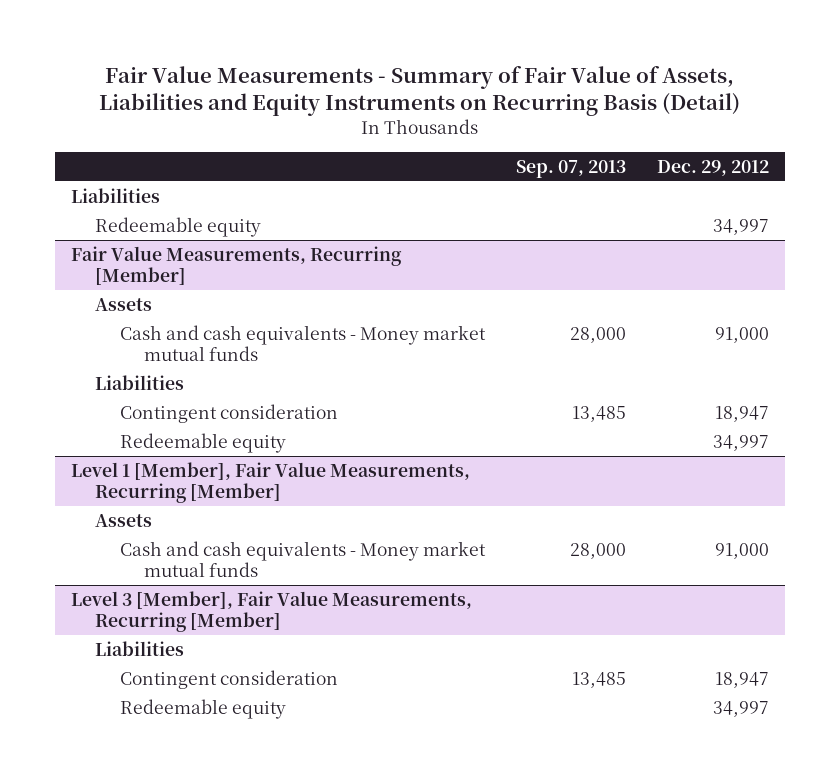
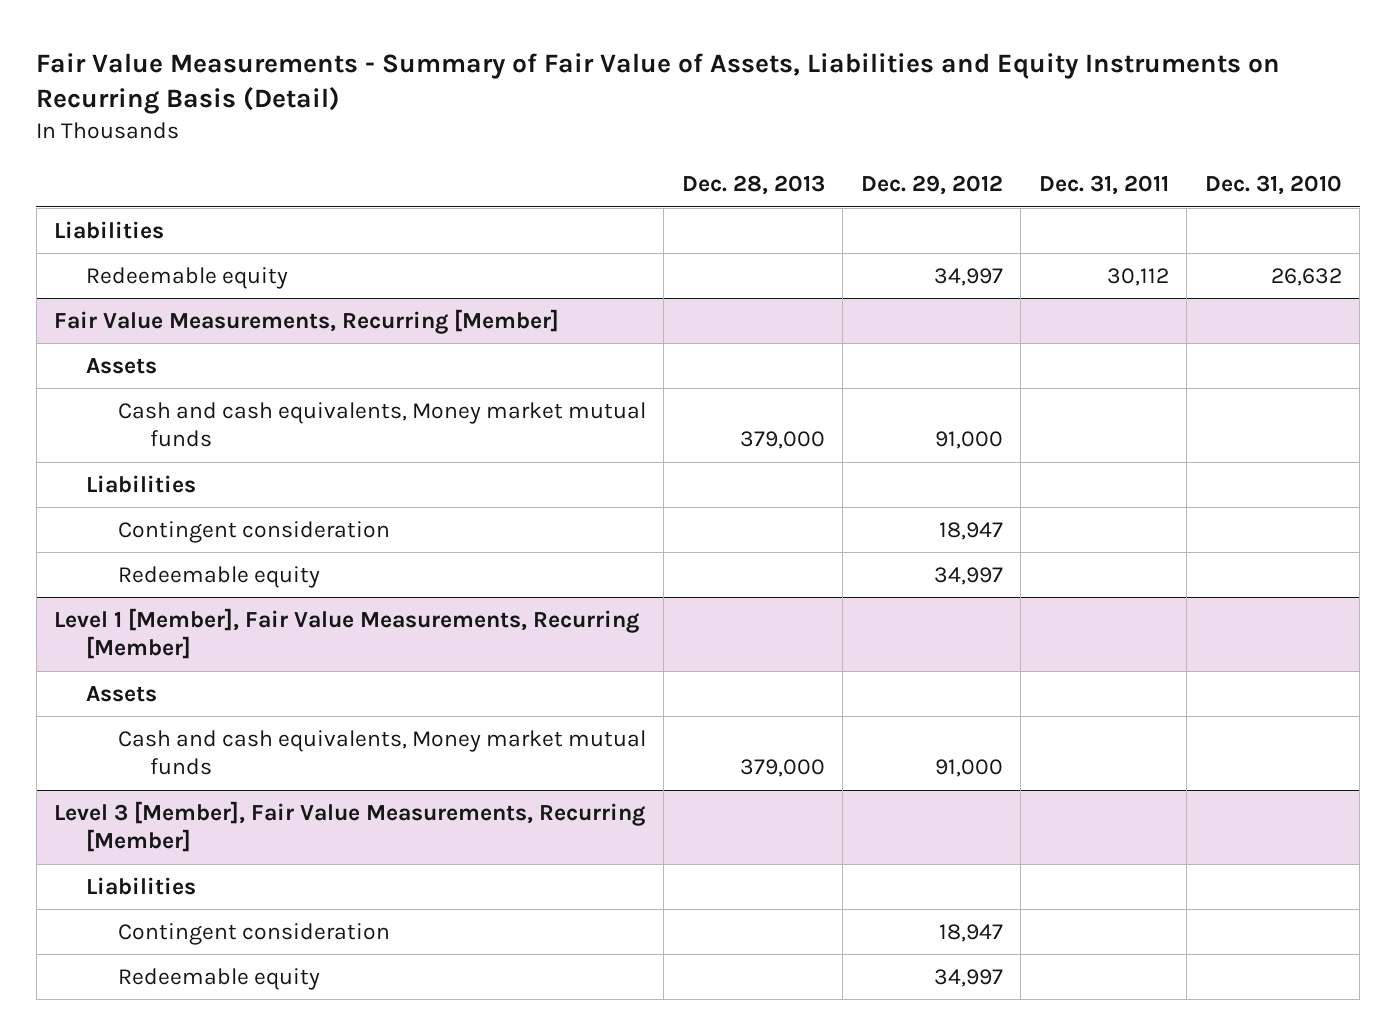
- | Sep. 07, 2013 | Dec. 29, 2012
+ | Dec. 28, 2013 | Dec. 29, 2012 | Dec. 31, 2011 | Dec. 31, 2010
@ Fair Value Measurements, Recurring [Member]
- Cash and cash equivalents - Money market mutual funds | 28,000 | 91,000
+ Cash and cash equivalents, Money market mutual funds | 379,000 | 91,000 | |
@ Level 1 [Member], Fair Value Measurements, Recurring [Member]
- Cash and cash equivalents - Money market mutual funds | 28,000 | 91,000
+ Cash and cash equivalents, Money market mutual funds | 379,000 | 91,000 | |

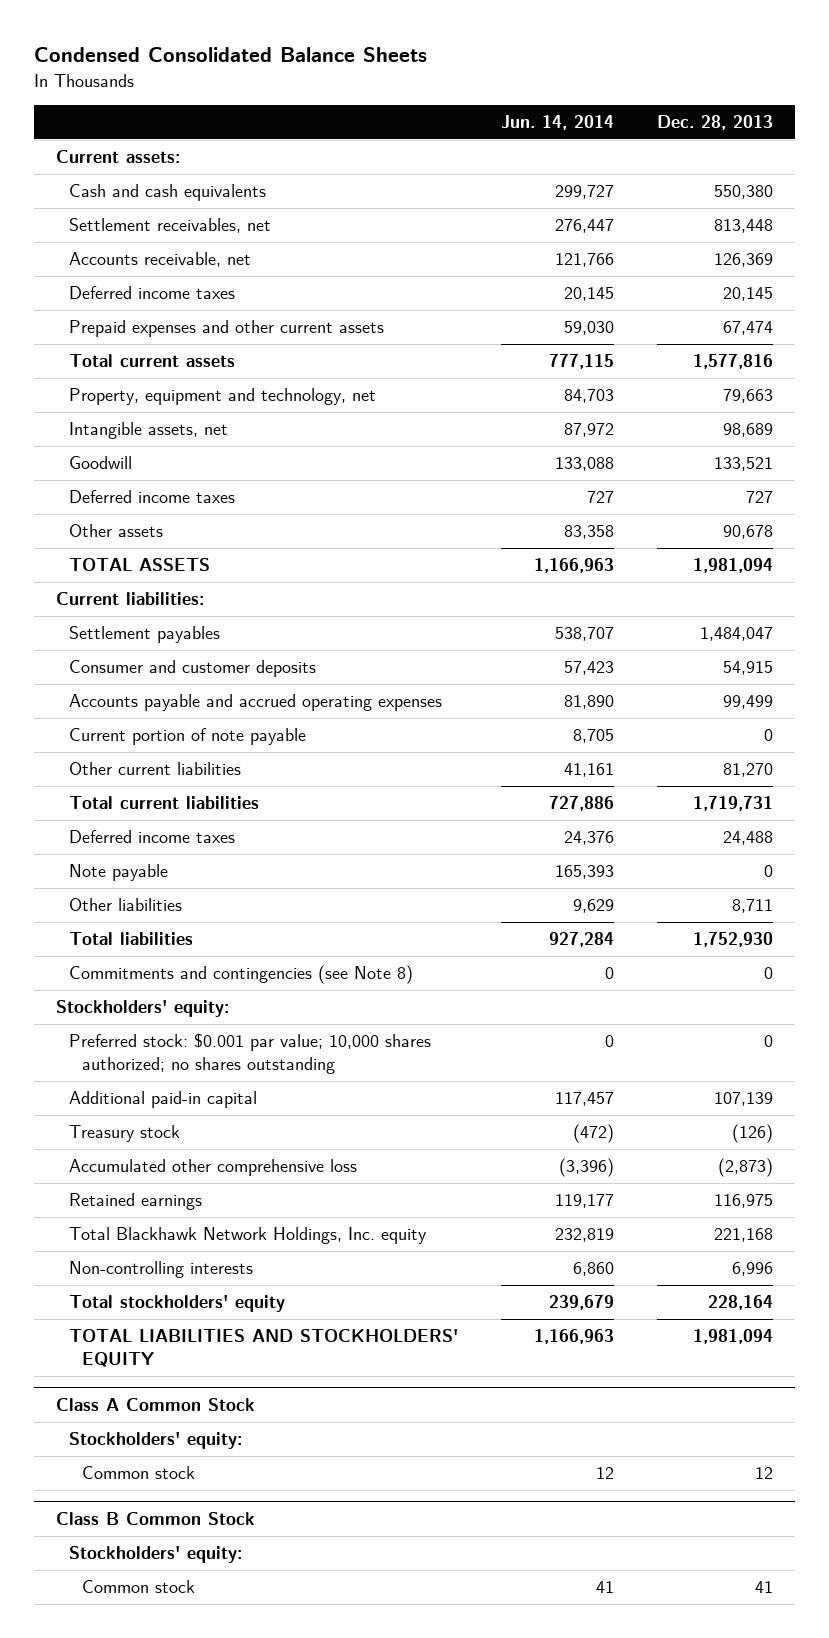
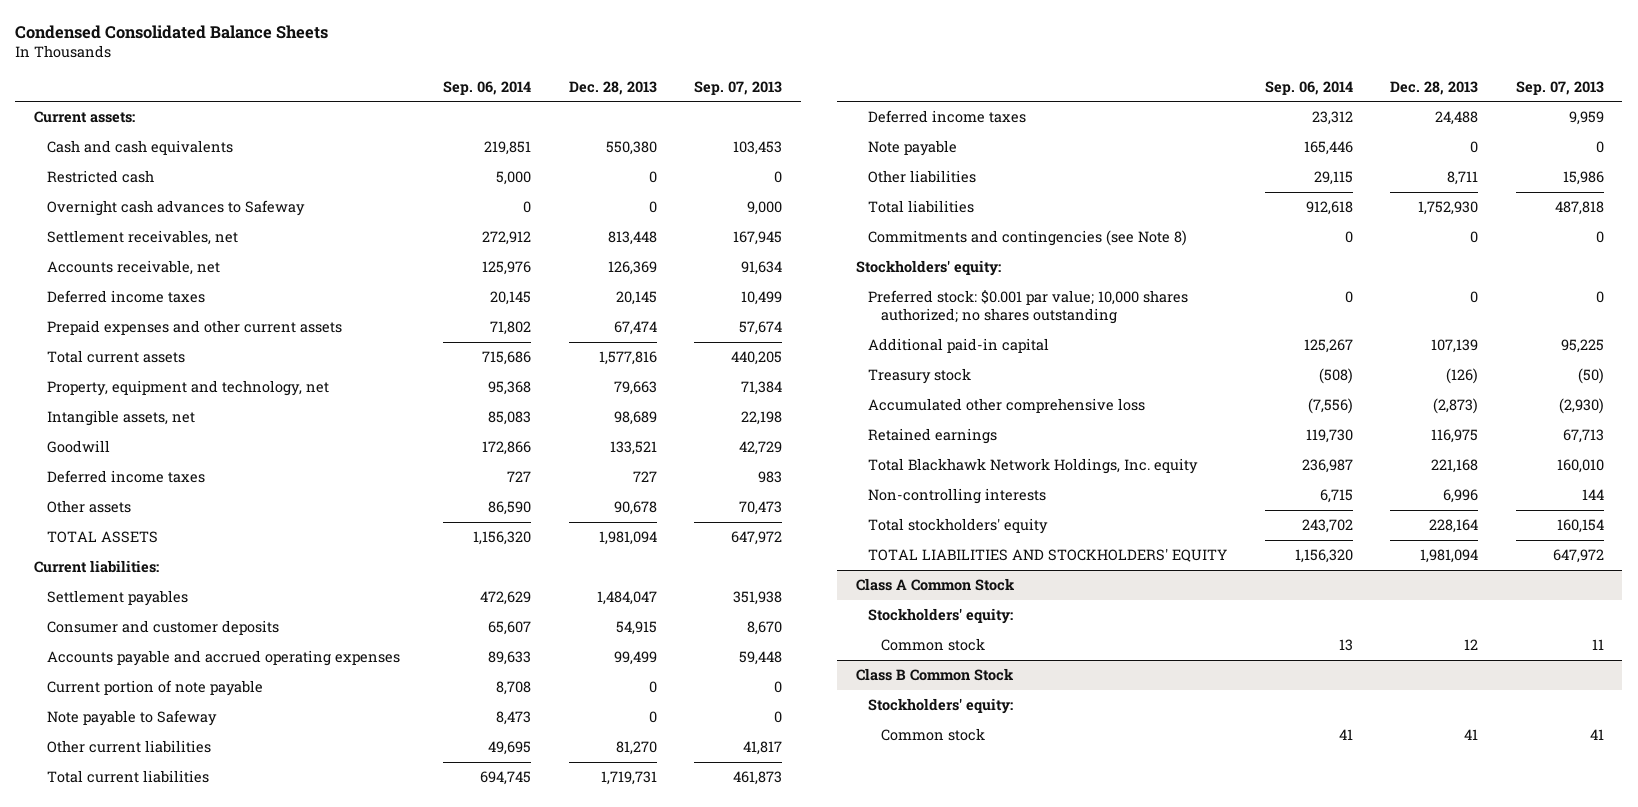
- | Jun. 14, 2014 | Dec. 28, 2013
+ | Sep. 06, 2014 | Dec. 28, 2013 | Sep. 07, 2013
+ Restricted cash | 5,000 | 0 | 0
+ Overnight cash advances to Safeway | 0 | 0 | 9,000
+ Note payable to Safeway | 8,473 | 0 | 0

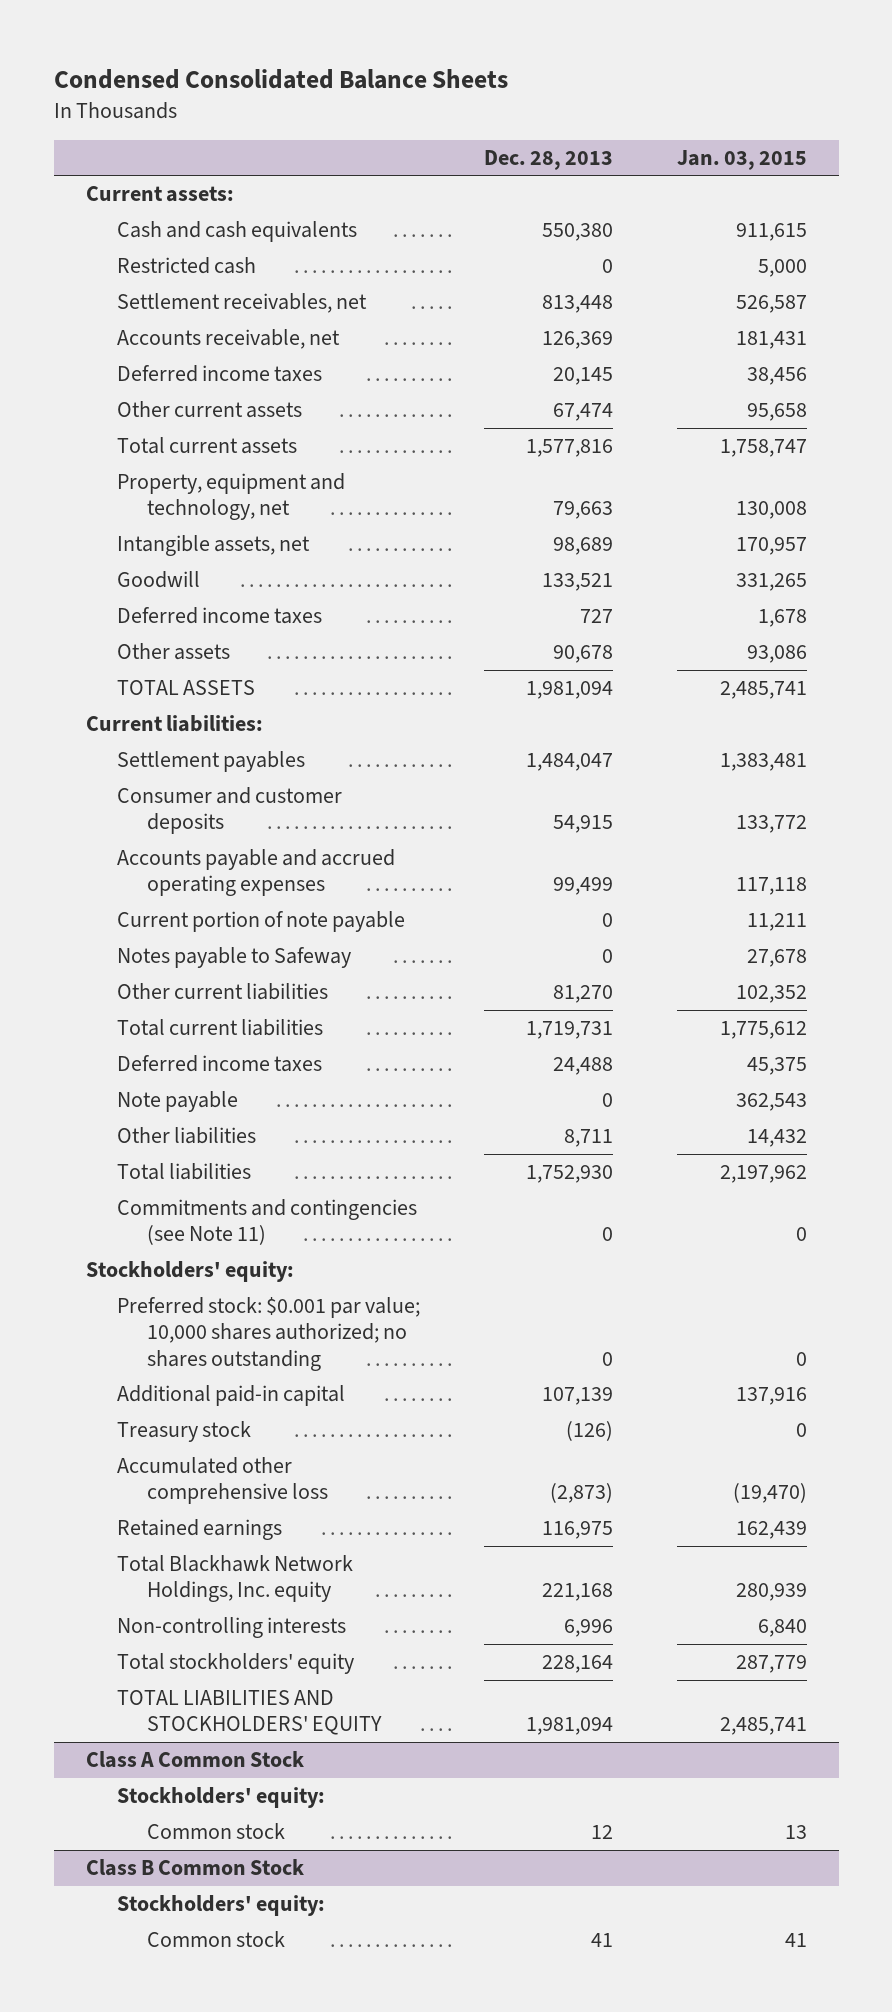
- | Sep. 06, 2014 | Dec. 28, 2013 | Sep. 07, 2013
+ | Dec. 28, 2013 | Jan. 03, 2015
- Overnight cash advances to Safeway | 0 | 0 | 9,000
- Prepaid expenses and other current assets | 71,802 | 67,474 | 57,674
+ Other current assets | 67,474 | 95,658
- Note payable to Safeway | 8,473 | 0 | 0
+ Notes payable to Safeway | 0 | 27,678
- Commitments and contingencies (see Note 8) | 0 | 0 | 0
+ Commitments and contingencies (see Note 11) | 0 | 0

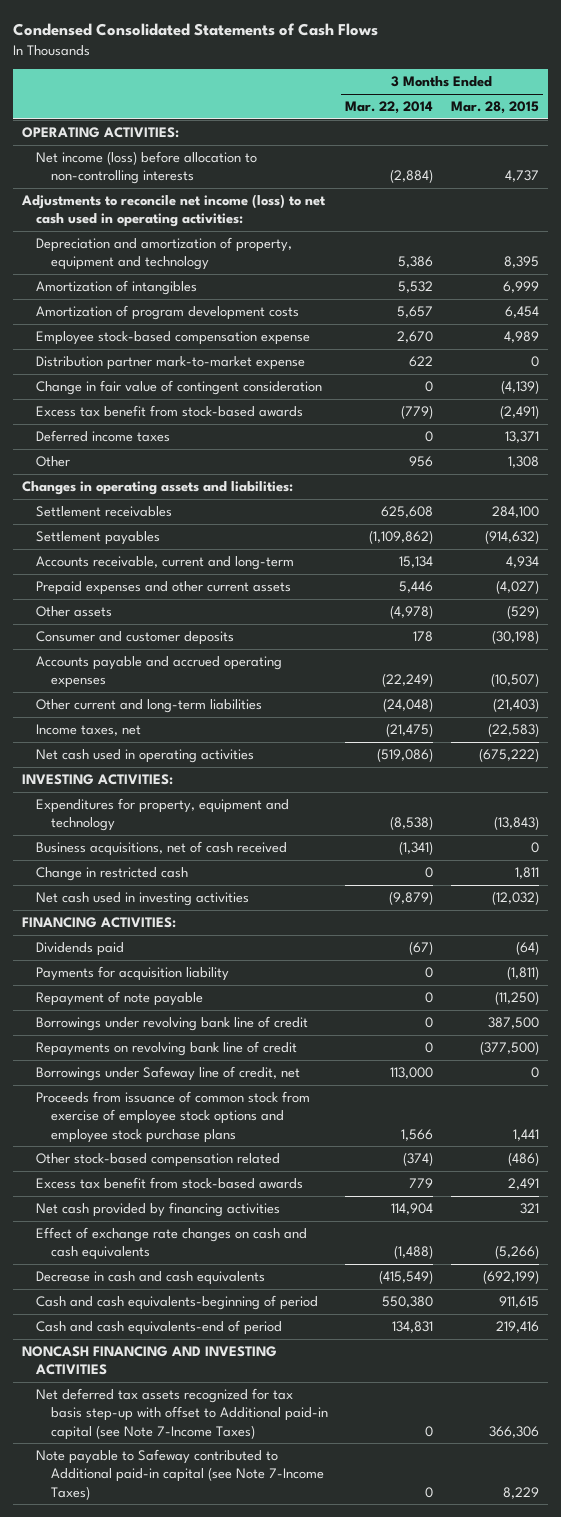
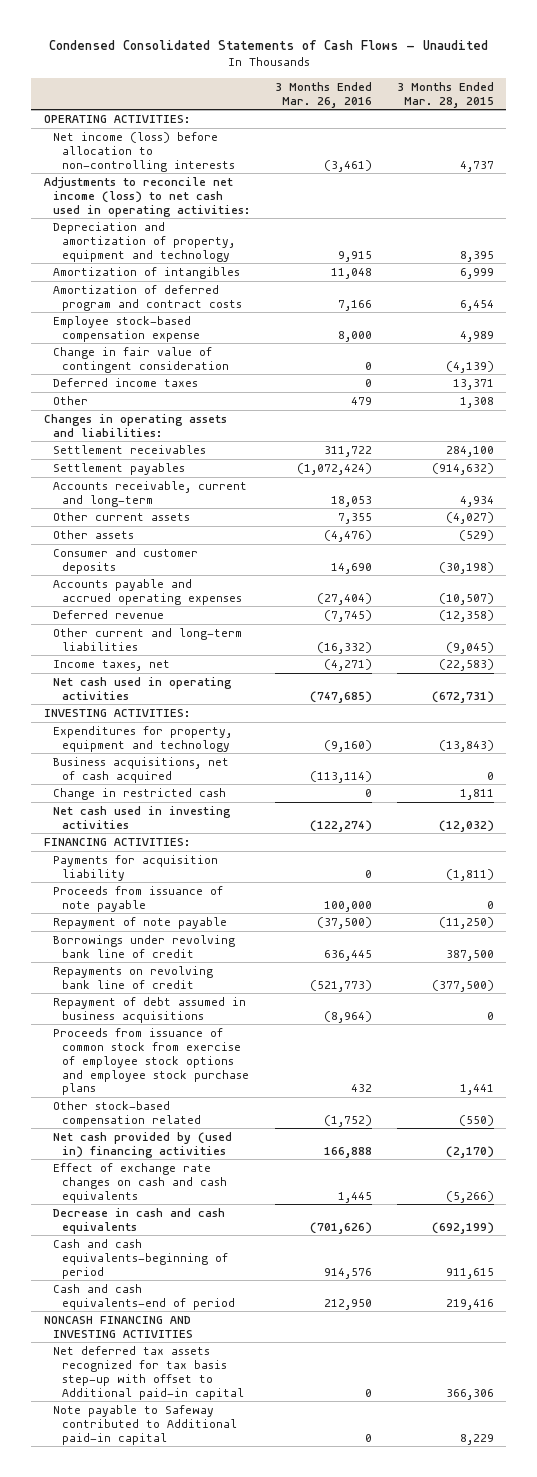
- Condensed Consolidated Statements of Cash Flows
+ Condensed Consolidated Statements of Cash Flows - Unaudited
- | 3 Months Ended Mar. 22, 2014 | 3 Months Ended Mar. 28, 2015
+ | 3 Months Ended Mar. 26, 2016 | 3 Months Ended Mar. 28, 2015
- Amortization of program development costs | 5,657 | 6,454
+ Amortization of deferred program and contract costs | 7,166 | 6,454
- Distribution partner mark-to-market expense | 622 | 0
- Excess tax benefit from stock-based awards | (779) | (2,491)
- Prepaid expenses and other current assets | 5,446 | (4,027)
+ Other current assets | 7,355 | (4,027)
- Other current and long-term liabilities | (24,048) | (21,403)
+ Deferred revenue | (7,745) | (12,358)
+ Other current and long-term liabilities | (16,332) | (9,045)
- Net cash used in operating activities | (519,086) | (675,222)
+ Net cash used in operating activities | (747,685) | (672,731)
- Business acquisitions, net of cash received | (1,341) | 0
+ Business acquisitions, net of cash acquired | (113,114) | 0
- Dividends paid | (67) | (64)
+ Proceeds from issuance of note payable | 100,000 | 0
- Borrowings under Safeway line of credit, net | 113,000 | 0
+ Repayment of debt assumed in business acquisitions | (8,964) | 0
- Other stock-based compensation related | (374) | (486)
- Excess tax benefit from stock-based awards | 779 | 2,491
- Net cash provided by financing activities | 114,904 | 321
+ Other stock-based compensation related | (1,752) | (550)
+ Net cash provided by (used in) financing activities | 166,888 | (2,170)
- Net deferred tax assets recognized for tax basis step-up with offset to Additional paid-in capital (see Note 7-Income Taxes) | 0 | 366,306
- Note payable to Safeway contributed to Additional paid-in capital (see Note 7-Income Taxes) | 0 | 8,229
+ Net deferred tax assets recognized for tax basis step-up with offset to Additional paid-in capital | 0 | 366,306
+ Note payable to Safeway contributed to Additional paid-in capital | 0 | 8,229

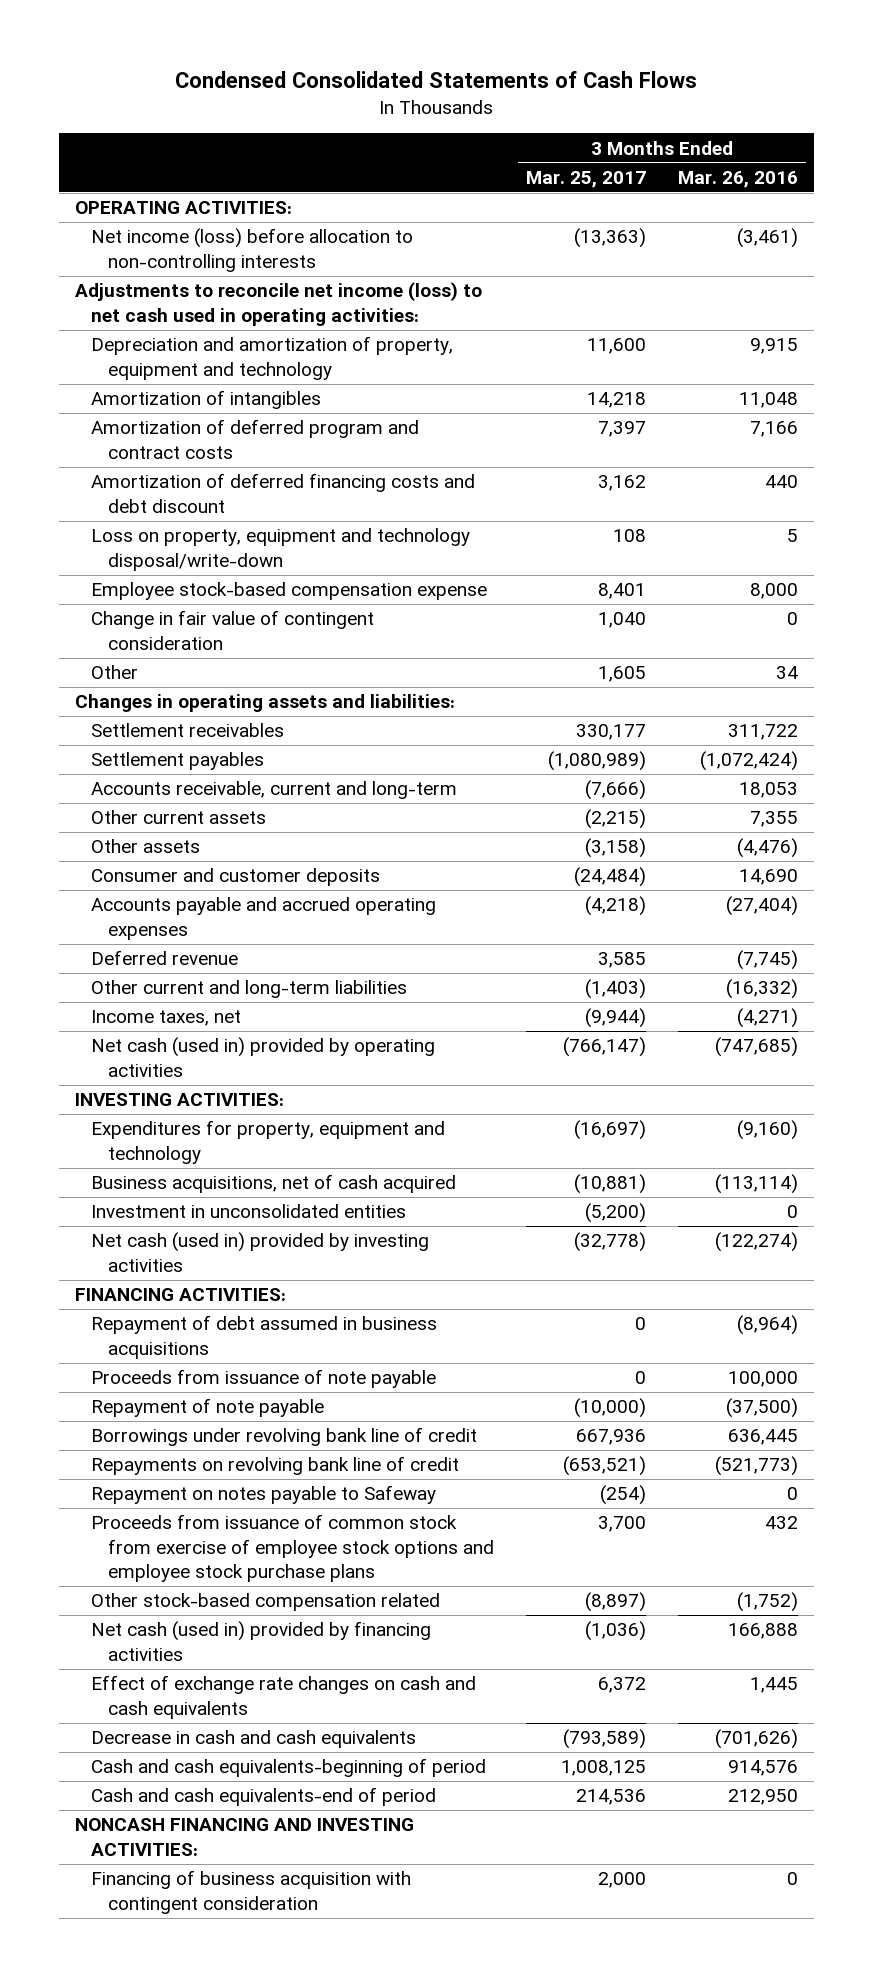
- Condensed Consolidated Statements of Cash Flows - Unaudited
+ Condensed Consolidated Statements of Cash Flows
- | 3 Months Ended Mar. 26, 2016 | 3 Months Ended Mar. 28, 2015
+ | 3 Months Ended Mar. 25, 2017 | 3 Months Ended Mar. 26, 2016
+ Amortization of deferred financing costs and debt discount | 3,162 | 440
+ Loss on property, equipment and technology disposal/write-down | 108 | 5
- Deferred income taxes | 0 | 13,371
- Other | 479 | 1,308
+ Other | 1,605 | 34
- Net cash used in operating activities | (747,685) | (672,731)
+ Net cash (used in) provided by operating activities | (766,147) | (747,685)
- Change in restricted cash | 0 | 1,811
- Net cash used in investing activities | (122,274) | (12,032)
+ Investment in unconsolidated entities | (5,200) | 0
+ Net cash (used in) provided by investing activities | (32,778) | (122,274)
- Payments for acquisition liability | 0 | (1,811)
moved up: Repayment of debt assumed in business acquisitions | 0 | (8,964)
+ Repayment on notes payable to Safeway | (254) | 0
- Net cash provided by (used in) financing activities | 166,888 | (2,170)
+ Net cash (used in) provided by financing activities | (1,036) | 166,888
- NONCASH FINANCING AND INVESTING ACTIVITIES
- Net deferred tax assets recognized for tax basis step-up with offset to Additional paid-in capital | 0 | 366,306
- Note payable to Safeway contributed to Additional paid-in capital | 0 | 8,229
+ NONCASH FINANCING AND INVESTING ACTIVITIES:
+ Financing of business acquisition with contingent consideration | 2,000 | 0

